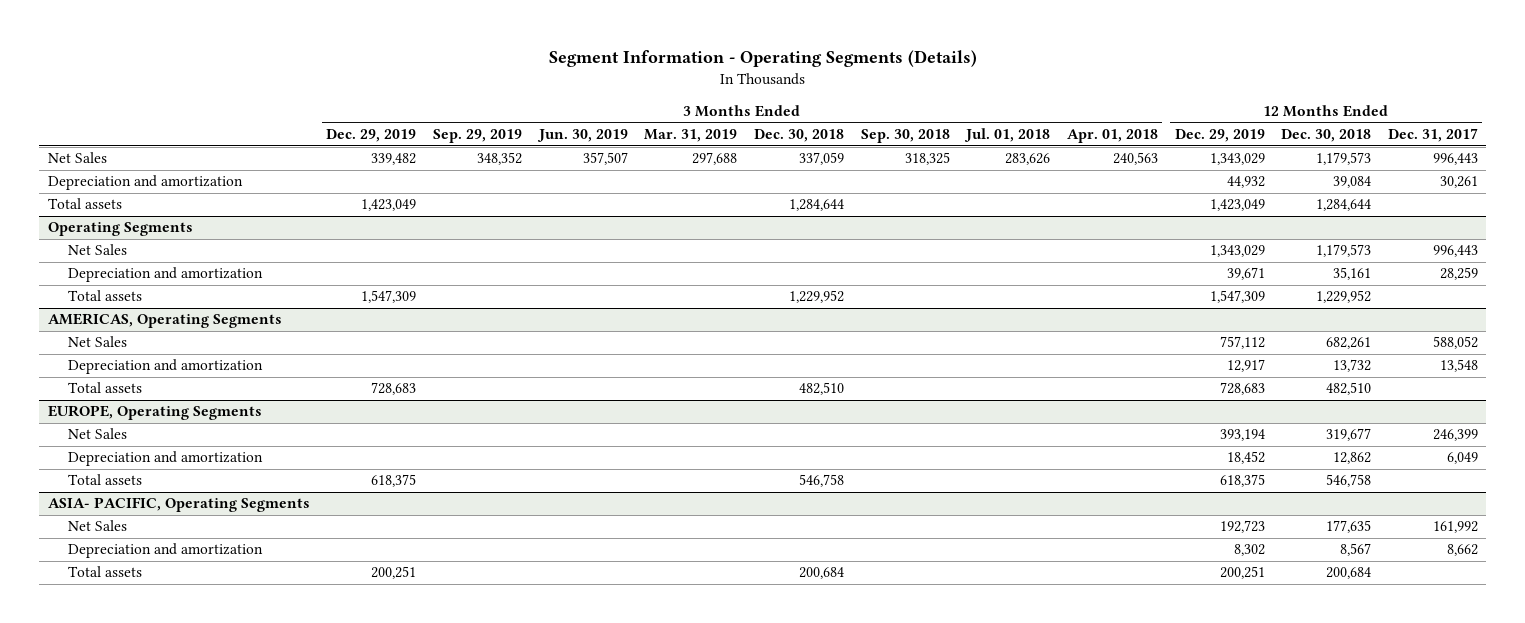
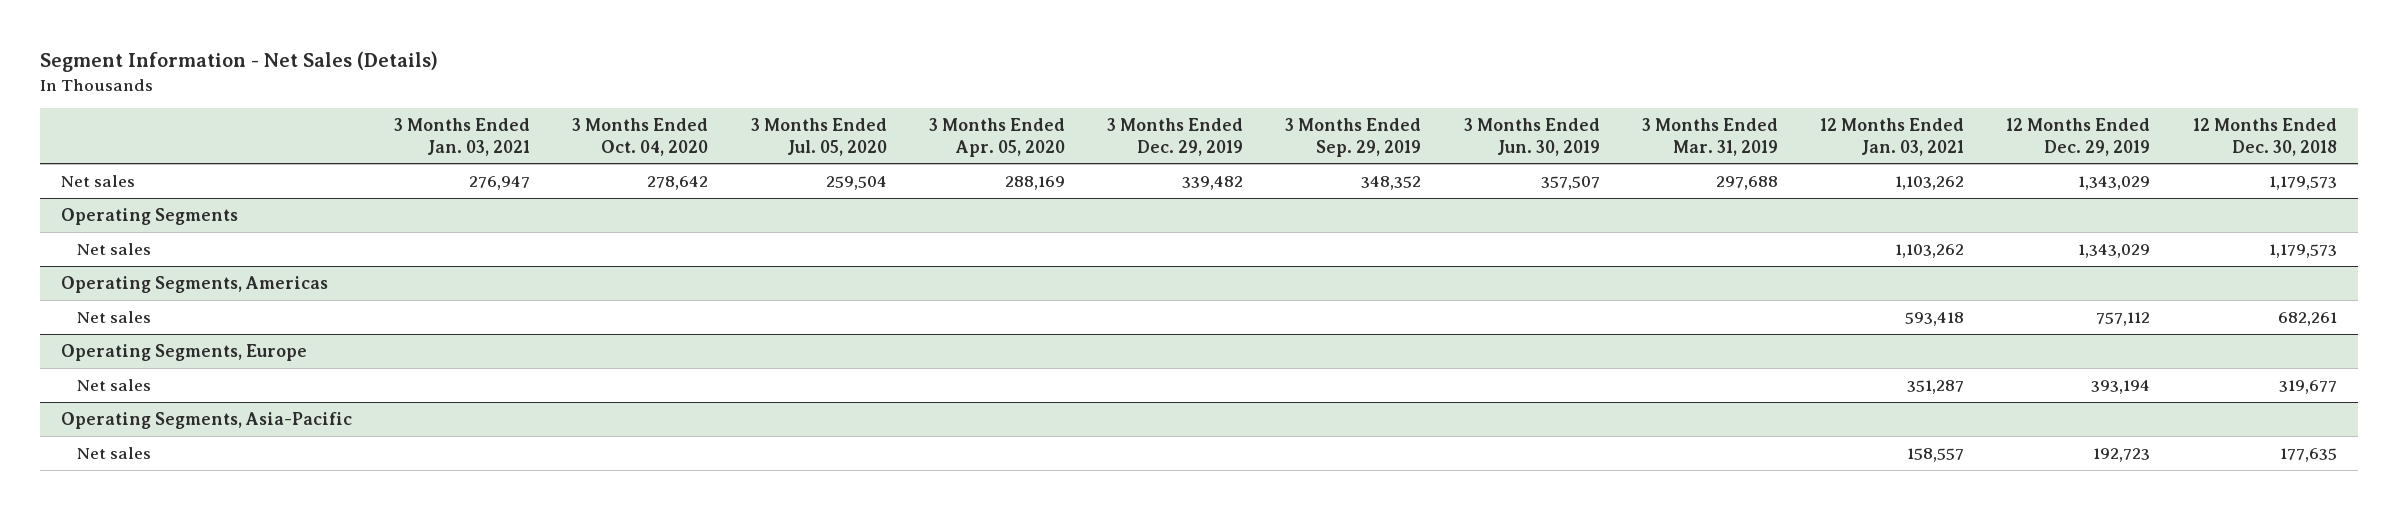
- Segment Information - Operating Segments (Details)
+ Segment Information - Net Sales (Details)
- | 3 Months Ended Dec. 29, 2019 | 3 Months Ended Sep. 29, 2019 | 3 Months Ended Jun. 30, 2019 | 3 Months Ended Mar. 31, 2019 | 3 Months Ended Dec. 30, 2018 | 3 Months Ended Sep. 30, 2018 | 3 Months Ended Jul. 01, 2018 | 3 Months Ended Apr. 01, 2018 | 12 Months Ended Dec. 29, 2019 | 12 Months Ended Dec. 30, 2018 | 12 Months Ended Dec. 31, 2017
+ | 3 Months Ended Jan. 03, 2021 | 3 Months Ended Oct. 04, 2020 | 3 Months Ended Jul. 05, 2020 | 3 Months Ended Apr. 05, 2020 | 3 Months Ended Dec. 29, 2019 | 3 Months Ended Sep. 29, 2019 | 3 Months Ended Jun. 30, 2019 | 3 Months Ended Mar. 31, 2019 | 12 Months Ended Jan. 03, 2021 | 12 Months Ended Dec. 29, 2019 | 12 Months Ended Dec. 30, 2018
- Net Sales | 339,482 | 348,352 | 357,507 | 297,688 | 337,059 | 318,325 | 283,626 | 240,563 | 1,343,029 | 1,179,573 | 996,443
- Depreciation and amortization | | | | | | | | | 44,932 | 39,084 | 30,261
- Total assets | 1,423,049 | | | | 1,284,644 | | | | 1,423,049 | 1,284,644 |
+ Net sales | 276,947 | 278,642 | 259,504 | 288,169 | 339,482 | 348,352 | 357,507 | 297,688 | 1,103,262 | 1,343,029 | 1,179,573
@ Operating Segments
- Net Sales | | | | | | | | | 1,343,029 | 1,179,573 | 996,443
- Depreciation and amortization | | | | | | | | | 39,671 | 35,161 | 28,259
- Total assets | 1,547,309 | | | | 1,229,952 | | | | 1,547,309 | 1,229,952 |
- AMERICAS, Operating Segments
- Net Sales | | | | | | | | | 757,112 | 682,261 | 588,052
- Depreciation and amortization | | | | | | | | | 12,917 | 13,732 | 13,548
- Total assets | 728,683 | | | | 482,510 | | | | 728,683 | 482,510 |
- EUROPE, Operating Segments
- Net Sales | | | | | | | | | 393,194 | 319,677 | 246,399
- Depreciation and amortization | | | | | | | | | 18,452 | 12,862 | 6,049
- Total assets | 618,375 | | | | 546,758 | | | | 618,375 | 546,758 |
- ASIA- PACIFIC, Operating Segments
- Net Sales | | | | | | | | | 192,723 | 177,635 | 161,992
- Depreciation and amortization | | | | | | | | | 8,302 | 8,567 | 8,662
- Total assets | 200,251 | | | | 200,684 | | | | 200,251 | 200,684 |
@ Operating Segments
+ Net sales | | | | | | | | | 1,103,262 | 1,343,029 | 1,179,573
+ Operating Segments, Americas
+ Net sales | | | | | | | | | 593,418 | 757,112 | 682,261
+ Operating Segments, Europe
+ Net sales | | | | | | | | | 351,287 | 393,194 | 319,677
+ Operating Segments, Asia-Pacific
+ Net sales | | | | | | | | | 158,557 | 192,723 | 177,635

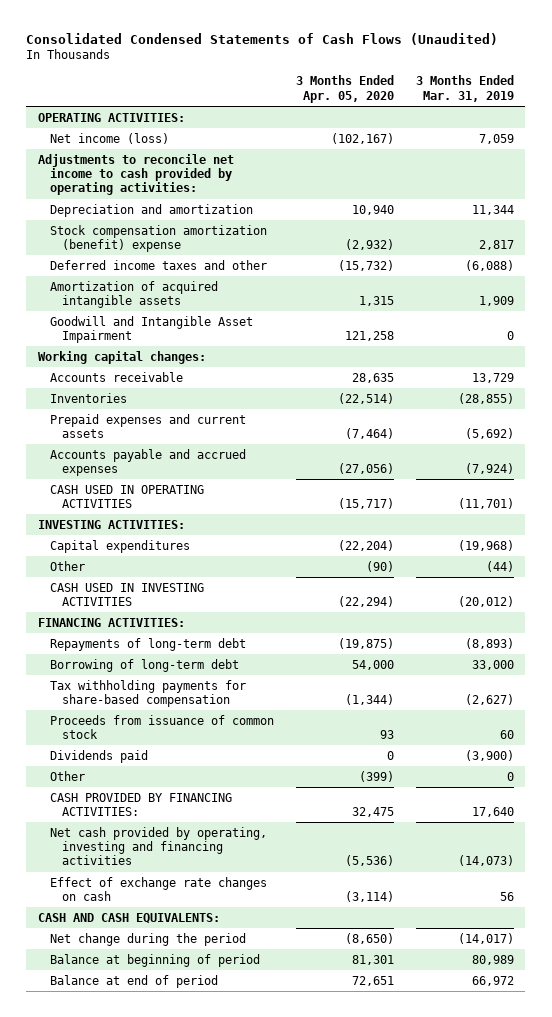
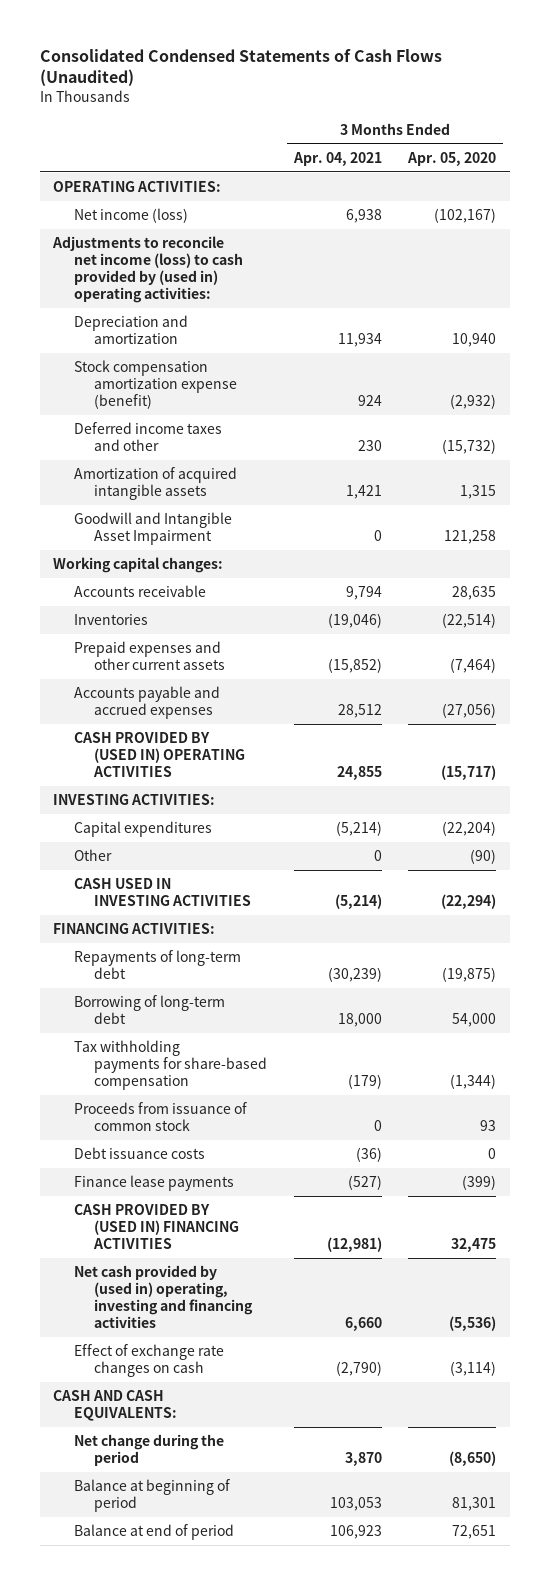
- | 3 Months Ended Apr. 05, 2020 | 3 Months Ended Mar. 31, 2019
+ | 3 Months Ended Apr. 04, 2021 | 3 Months Ended Apr. 05, 2020
- Adjustments to reconcile net income to cash provided by operating activities:
+ Adjustments to reconcile net income (loss) to cash provided by (used in) operating activities:
- Stock compensation amortization (benefit) expense | (2,932) | 2,817
+ Stock compensation amortization expense (benefit) | 924 | (2,932)
- Prepaid expenses and current assets | (7,464) | (5,692)
+ Prepaid expenses and other current assets | (15,852) | (7,464)
- CASH USED IN OPERATING ACTIVITIES | (15,717) | (11,701)
+ CASH PROVIDED BY (USED IN) OPERATING ACTIVITIES | 24,855 | (15,717)
- Dividends paid | 0 | (3,900)
- Other | (399) | 0
- CASH PROVIDED BY FINANCING ACTIVITIES: | 32,475 | 17,640
- Net cash provided by operating, investing and financing activities | (5,536) | (14,073)
+ Debt issuance costs | (36) | 0
+ Finance lease payments | (527) | (399)
+ CASH PROVIDED BY (USED IN) FINANCING ACTIVITIES | (12,981) | 32,475
+ Net cash provided by (used in) operating, investing and financing activities | 6,660 | (5,536)

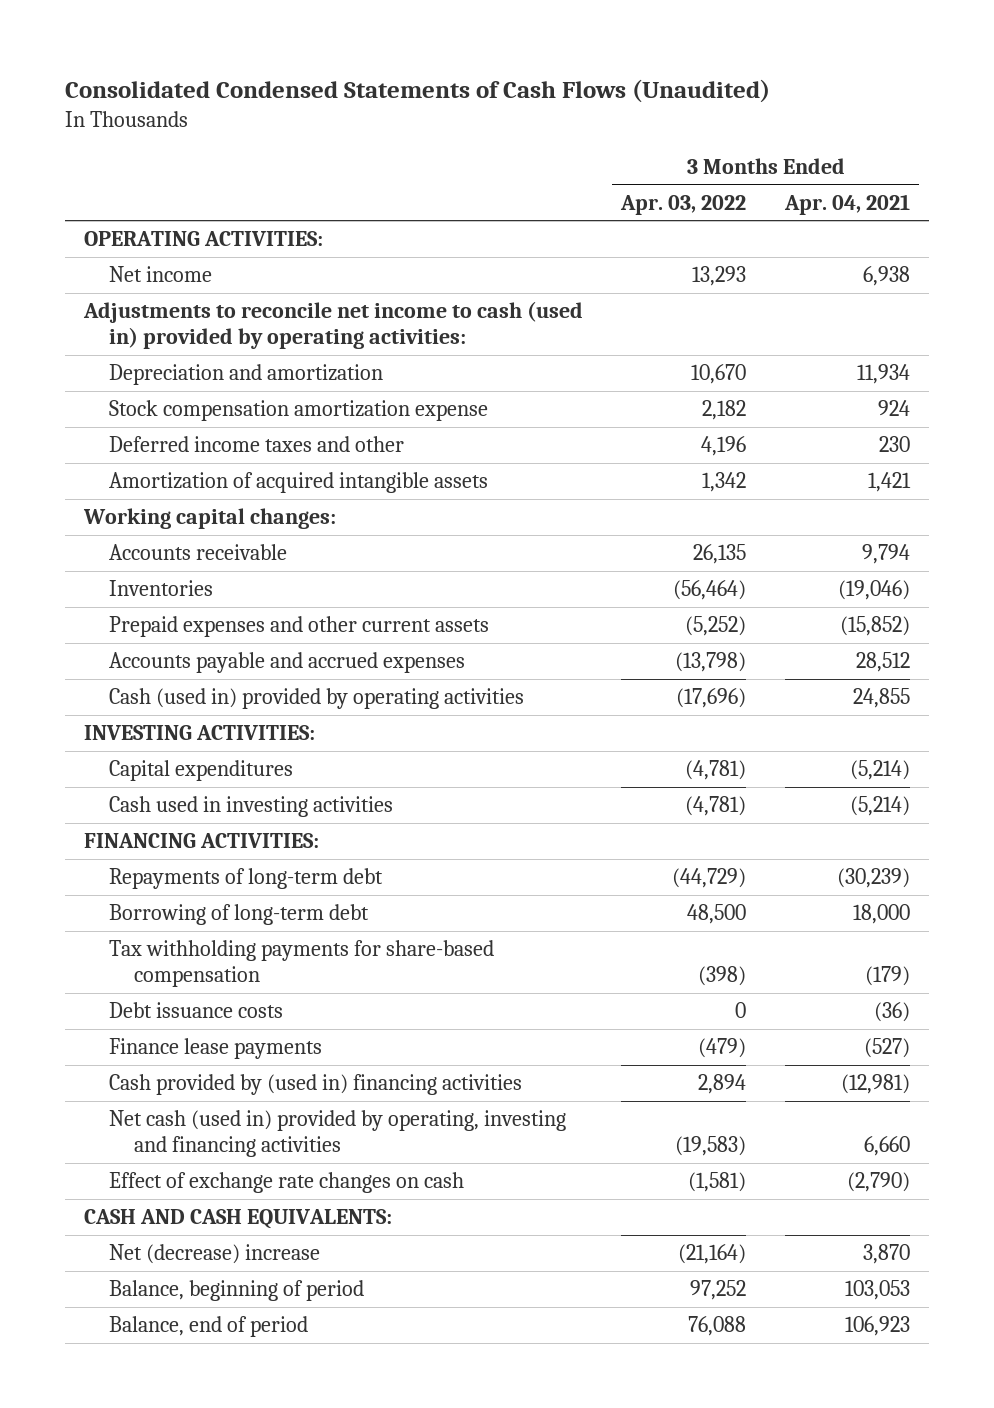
- | 3 Months Ended Apr. 04, 2021 | 3 Months Ended Apr. 05, 2020
+ | 3 Months Ended Apr. 03, 2022 | 3 Months Ended Apr. 04, 2021
- Net income (loss) | 6,938 | (102,167)
- Adjustments to reconcile net income (loss) to cash provided by (used in) operating activities:
+ Net income | 13,293 | 6,938
+ Adjustments to reconcile net income to cash (used in) provided by operating activities:
- Stock compensation amortization expense (benefit) | 924 | (2,932)
+ Stock compensation amortization expense | 2,182 | 924
- Goodwill and Intangible Asset Impairment | 0 | 121,258
- CASH PROVIDED BY (USED IN) OPERATING ACTIVITIES | 24,855 | (15,717)
+ Cash (used in) provided by operating activities | (17,696) | 24,855
- Other | 0 | (90)
- CASH USED IN INVESTING ACTIVITIES | (5,214) | (22,294)
+ Cash used in investing activities | (4,781) | (5,214)
- Proceeds from issuance of common stock | 0 | 93
- CASH PROVIDED BY (USED IN) FINANCING ACTIVITIES | (12,981) | 32,475
- Net cash provided by (used in) operating, investing and financing activities | 6,660 | (5,536)
+ Cash provided by (used in) financing activities | 2,894 | (12,981)
+ Net cash (used in) provided by operating, investing and financing activities | (19,583) | 6,660
- Net change during the period | 3,870 | (8,650)
- Balance at beginning of period | 103,053 | 81,301
- Balance at end of period | 106,923 | 72,651
+ Net (decrease) increase | (21,164) | 3,870
+ Balance, beginning of period | 97,252 | 103,053
+ Balance, end of period | 76,088 | 106,923

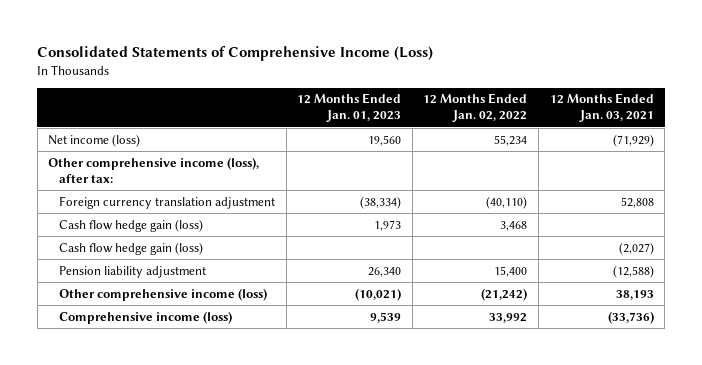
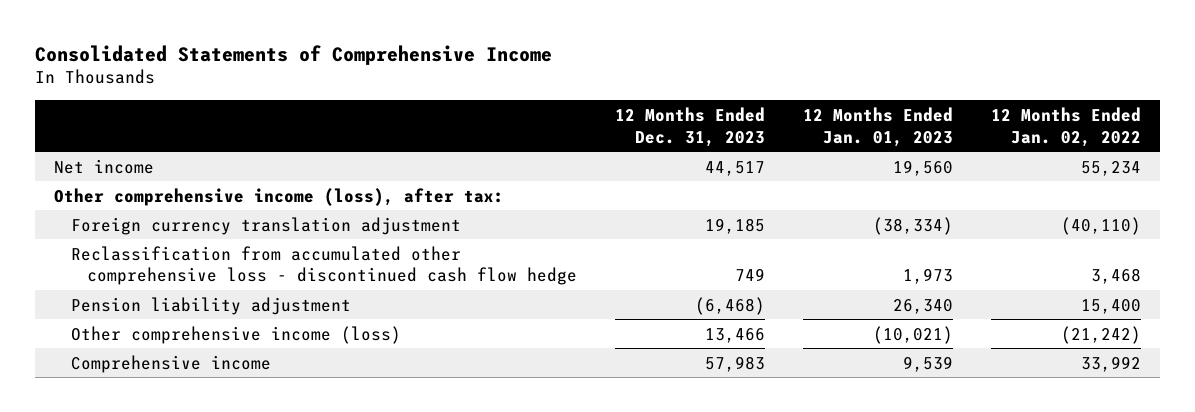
- Consolidated Statements of Comprehensive Income (Loss)
+ Consolidated Statements of Comprehensive Income
- | 12 Months Ended Jan. 01, 2023 | 12 Months Ended Jan. 02, 2022 | 12 Months Ended Jan. 03, 2021
+ | 12 Months Ended Dec. 31, 2023 | 12 Months Ended Jan. 01, 2023 | 12 Months Ended Jan. 02, 2022
- Net income (loss) | 19,560 | 55,234 | (71,929)
+ Net income | 44,517 | 19,560 | 55,234
- Cash flow hedge gain (loss) | 1,973 | 3,468 |
- Cash flow hedge gain (loss) | | | (2,027)
+ Reclassification from accumulated other comprehensive loss - discontinued cash flow hedge | 749 | 1,973 | 3,468
- Comprehensive income (loss) | 9,539 | 33,992 | (33,736)
+ Comprehensive income | 57,983 | 9,539 | 33,992

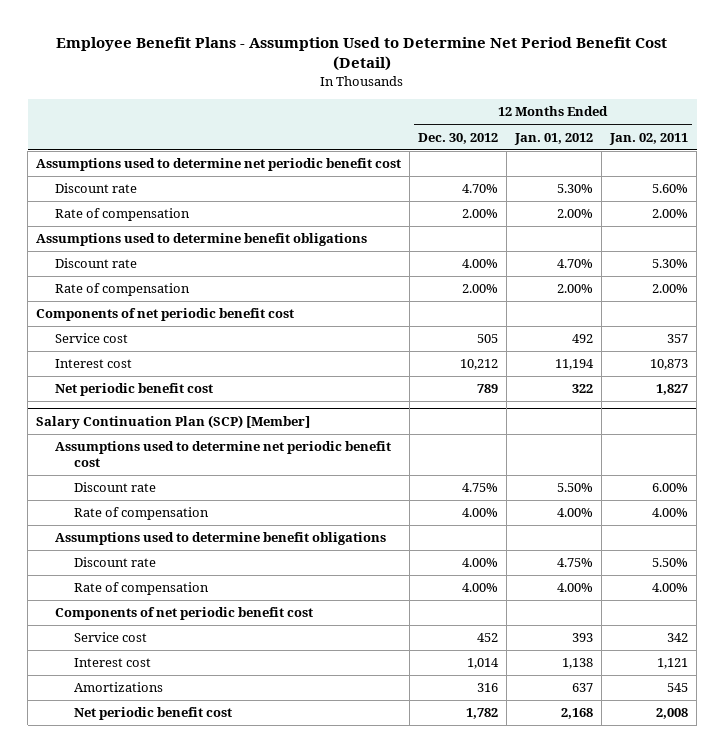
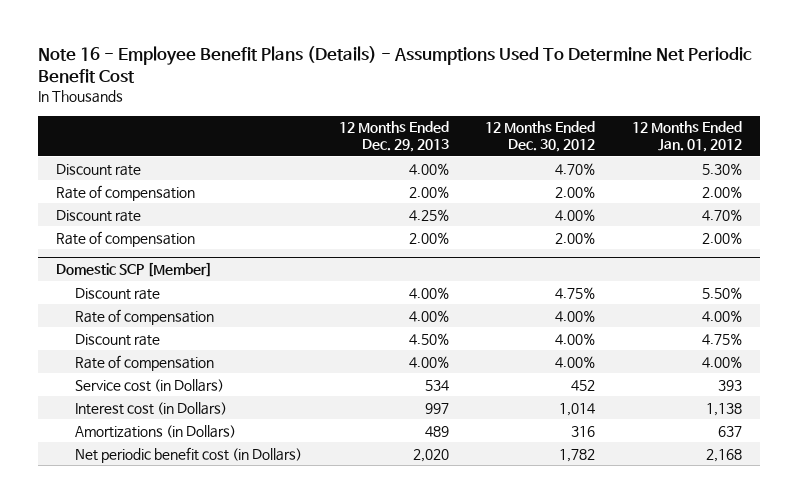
- Employee Benefit Plans - Assumption Used to Determine Net Period Benefit Cost (Detail)
+ Note 16 - Employee Benefit Plans (Details) - Assumptions Used To Determine Net Periodic Benefit Cost
- | 12 Months Ended Dec. 30, 2012 | 12 Months Ended Jan. 01, 2012 | 12 Months Ended Jan. 02, 2011
+ | 12 Months Ended Dec. 29, 2013 | 12 Months Ended Dec. 30, 2012 | 12 Months Ended Jan. 01, 2012
- Assumptions used to determine net periodic benefit cost
- Assumptions used to determine benefit obligations
- Components of net periodic benefit cost
- Service cost | 505 | 492 | 357
- Interest cost | 10,212 | 11,194 | 10,873
- Net periodic benefit cost | 789 | 322 | 1,827
- Salary Continuation Plan (SCP) [Member]
- Assumptions used to determine net periodic benefit cost
+ Domestic SCP [Member]
- Assumptions used to determine benefit obligations
- Components of net periodic benefit cost
- Service cost | 452 | 393 | 342
- Interest cost | 1,014 | 1,138 | 1,121
- Amortizations | 316 | 637 | 545
- Net periodic benefit cost | 1,782 | 2,168 | 2,008
+ Service cost (in Dollars) | 534 | 452 | 393
+ Interest cost (in Dollars) | 997 | 1,014 | 1,138
+ Amortizations (in Dollars) | 489 | 316 | 637
+ Net periodic benefit cost (in Dollars) | 2,020 | 1,782 | 2,168

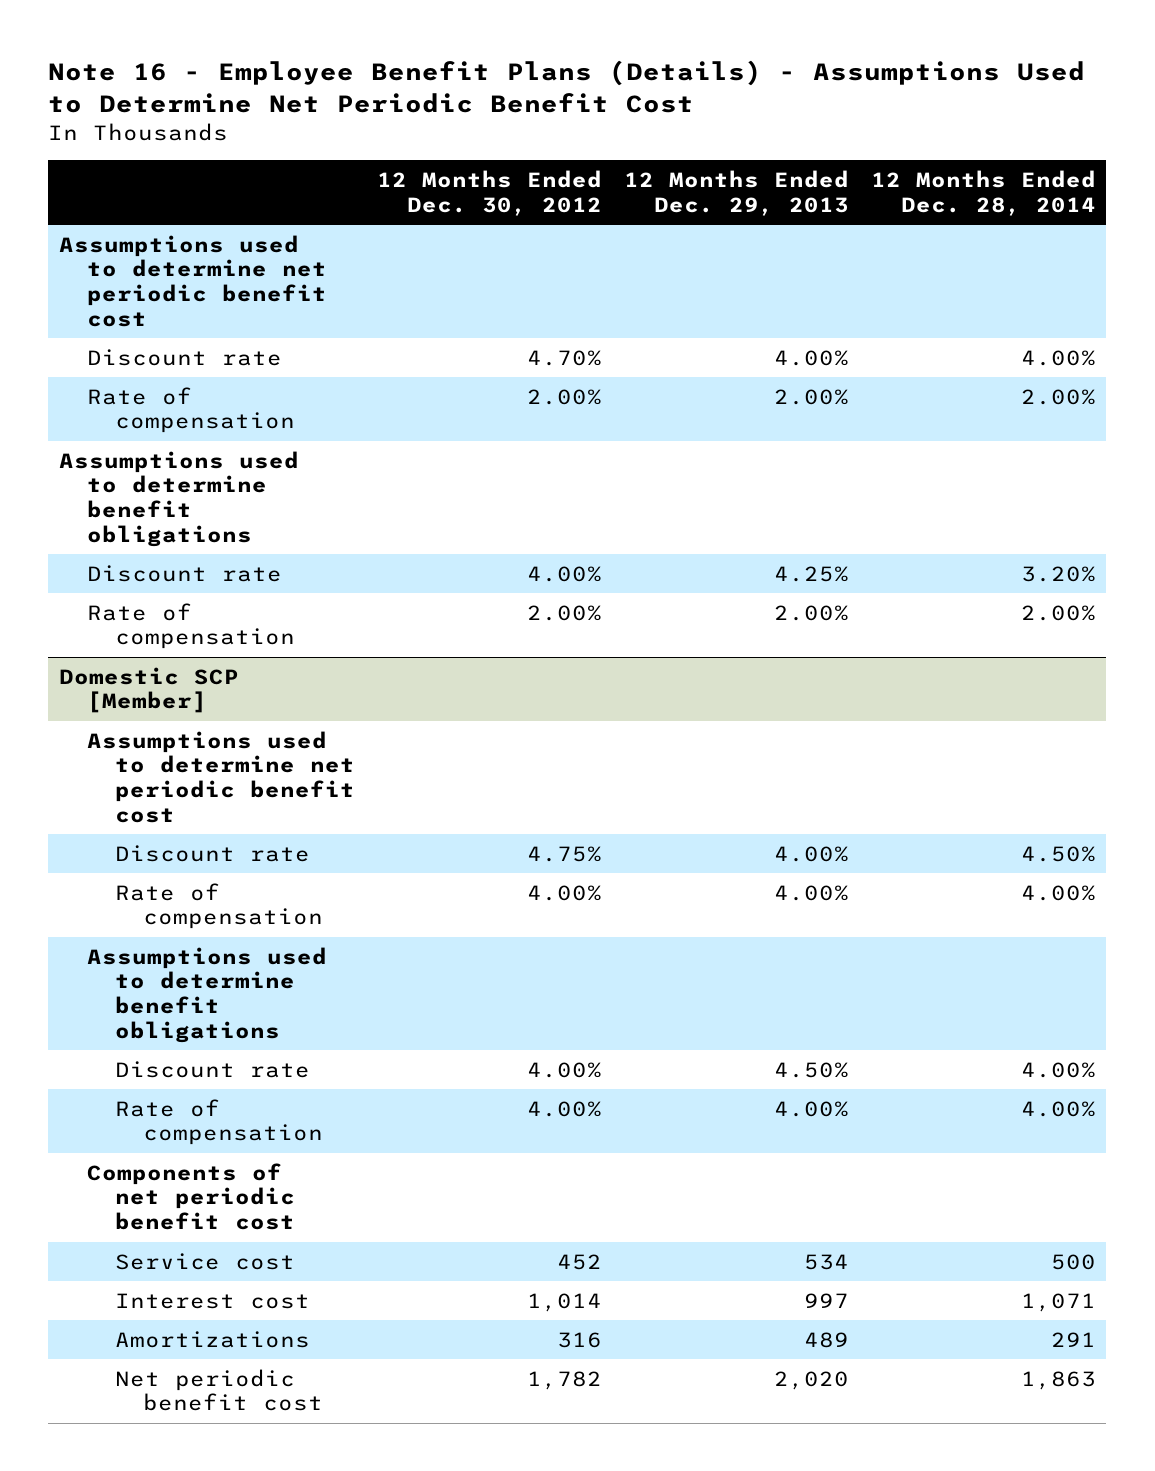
- Note 16 - Employee Benefit Plans (Details) - Assumptions Used To Determine Net Periodic Benefit Cost
+ Note 16 - Employee Benefit Plans (Details) - Assumptions Used to Determine Net Periodic Benefit Cost
- | 12 Months Ended Dec. 29, 2013 | 12 Months Ended Dec. 30, 2012 | 12 Months Ended Jan. 01, 2012
+ | 12 Months Ended Dec. 30, 2012 | 12 Months Ended Dec. 29, 2013 | 12 Months Ended Dec. 28, 2014
+ Assumptions used to determine net periodic benefit cost
+ Assumptions used to determine benefit obligations
@ Domestic SCP [Member]
+ Assumptions used to determine net periodic benefit cost
+ Assumptions used to determine benefit obligations
- Service cost (in Dollars) | 534 | 452 | 393
- Interest cost (in Dollars) | 997 | 1,014 | 1,138
- Amortizations (in Dollars) | 489 | 316 | 637
- Net periodic benefit cost (in Dollars) | 2,020 | 1,782 | 2,168
+ Components of net periodic benefit cost
+ Service cost | 452 | 534 | 500
+ Interest cost | 1,014 | 997 | 1,071
+ Amortizations | 316 | 489 | 291
+ Net periodic benefit cost | 1,782 | 2,020 | 1,863

